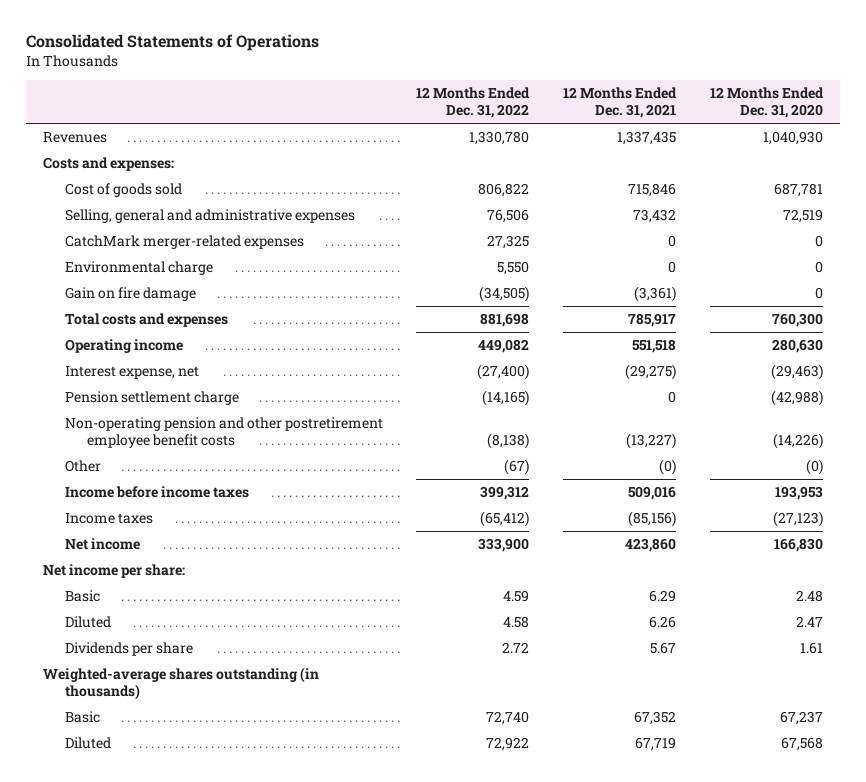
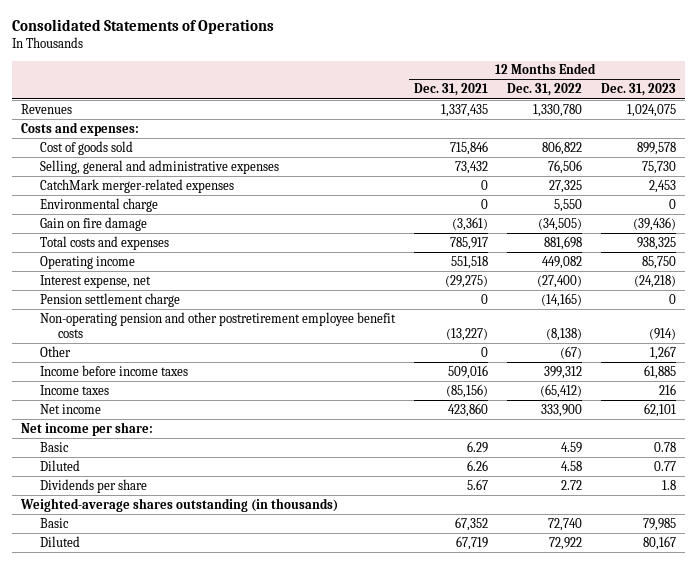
- | 12 Months Ended Dec. 31, 2022 | 12 Months Ended Dec. 31, 2021 | 12 Months Ended Dec. 31, 2020
+ | 12 Months Ended Dec. 31, 2021 | 12 Months Ended Dec. 31, 2022 | 12 Months Ended Dec. 31, 2023
- Other | (67) | (0) | (0)
+ Other | 0 | (67) | 1,267

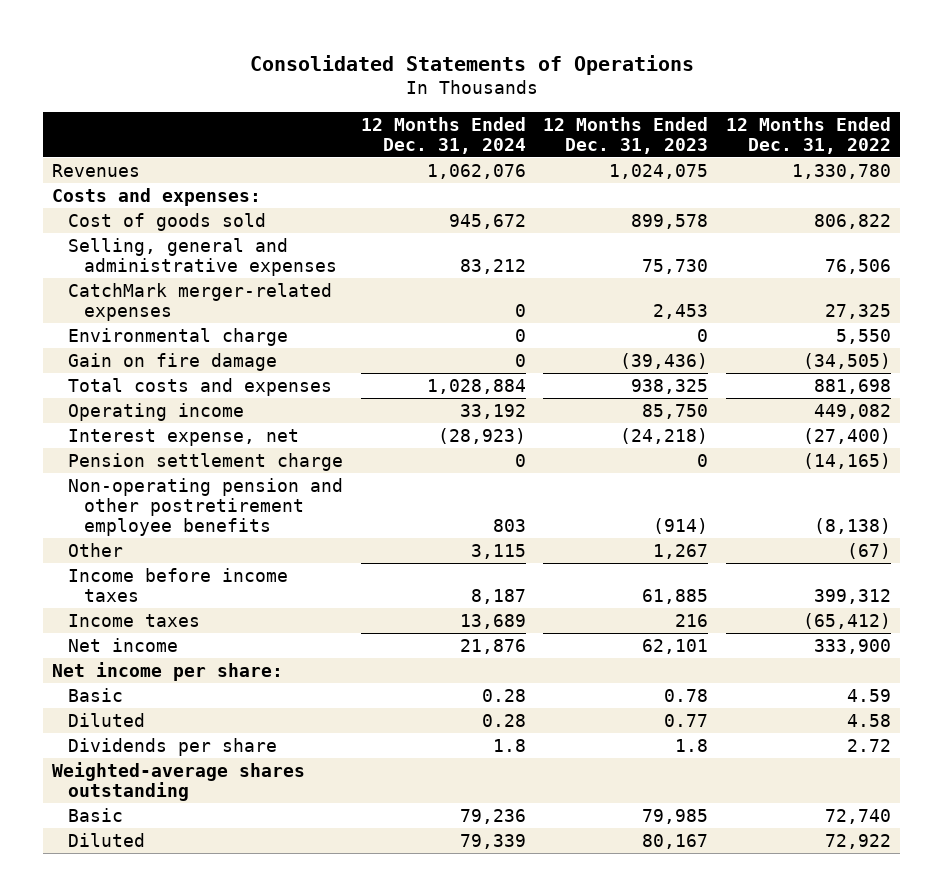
- | 12 Months Ended Dec. 31, 2021 | 12 Months Ended Dec. 31, 2022 | 12 Months Ended Dec. 31, 2023
+ | 12 Months Ended Dec. 31, 2024 | 12 Months Ended Dec. 31, 2023 | 12 Months Ended Dec. 31, 2022
- Non-operating pension and other postretirement employee benefit costs | (13,227) | (8,138) | (914)
+ Non-operating pension and other postretirement employee benefits | 803 | (914) | (8,138)
- Weighted-average shares outstanding (in thousands)
+ Weighted-average shares outstanding

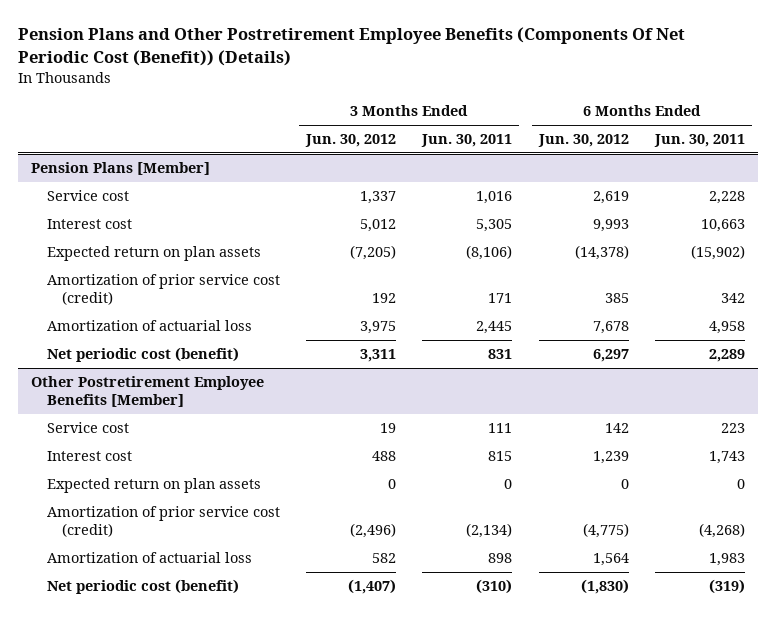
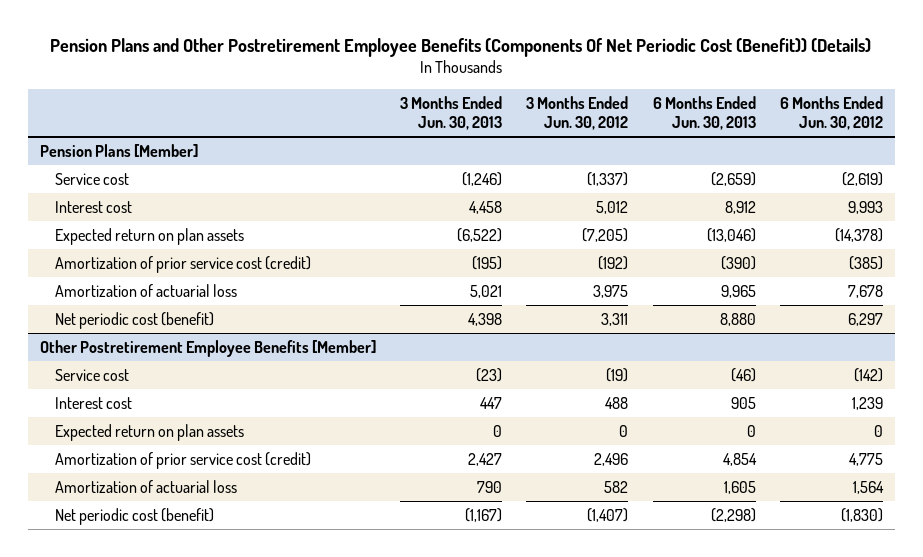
- | 3 Months Ended Jun. 30, 2012 | 3 Months Ended Jun. 30, 2011 | 6 Months Ended Jun. 30, 2012 | 6 Months Ended Jun. 30, 2011
+ | 3 Months Ended Jun. 30, 2013 | 3 Months Ended Jun. 30, 2012 | 6 Months Ended Jun. 30, 2013 | 6 Months Ended Jun. 30, 2012
@ Pension Plans [Member]
- Service cost | 1,337 | 1,016 | 2,619 | 2,228
+ Service cost | (1,246) | (1,337) | (2,659) | (2,619)
- Amortization of prior service cost (credit) | 192 | 171 | 385 | 342
+ Amortization of prior service cost (credit) | (195) | (192) | (390) | (385)
@ Other Postretirement Employee Benefits [Member]
- Service cost | 19 | 111 | 142 | 223
+ Service cost | (23) | (19) | (46) | (142)
- Amortization of prior service cost (credit) | (2,496) | (2,134) | (4,775) | (4,268)
+ Amortization of prior service cost (credit) | 2,427 | 2,496 | 4,854 | 4,775

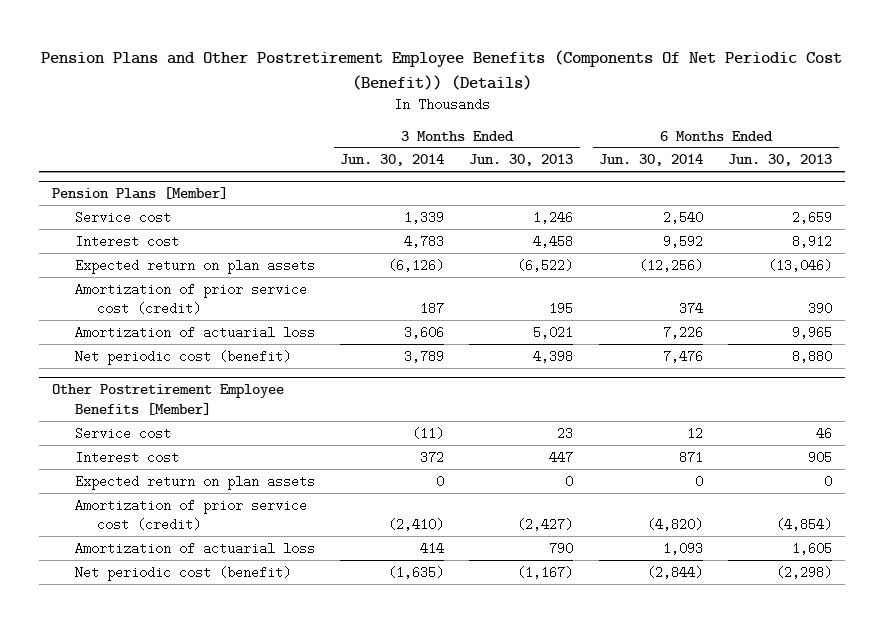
- | 3 Months Ended Jun. 30, 2013 | 3 Months Ended Jun. 30, 2012 | 6 Months Ended Jun. 30, 2013 | 6 Months Ended Jun. 30, 2012
+ | 3 Months Ended Jun. 30, 2014 | 3 Months Ended Jun. 30, 2013 | 6 Months Ended Jun. 30, 2014 | 6 Months Ended Jun. 30, 2013
@ Pension Plans [Member]
- Service cost | (1,246) | (1,337) | (2,659) | (2,619)
+ Service cost | 1,339 | 1,246 | 2,540 | 2,659
- Amortization of prior service cost (credit) | (195) | (192) | (390) | (385)
+ Amortization of prior service cost (credit) | 187 | 195 | 374 | 390
@ Other Postretirement Employee Benefits [Member]
- Service cost | (23) | (19) | (46) | (142)
+ Service cost | (11) | 23 | 12 | 46
- Amortization of prior service cost (credit) | 2,427 | 2,496 | 4,854 | 4,775
+ Amortization of prior service cost (credit) | (2,410) | (2,427) | (4,820) | (4,854)

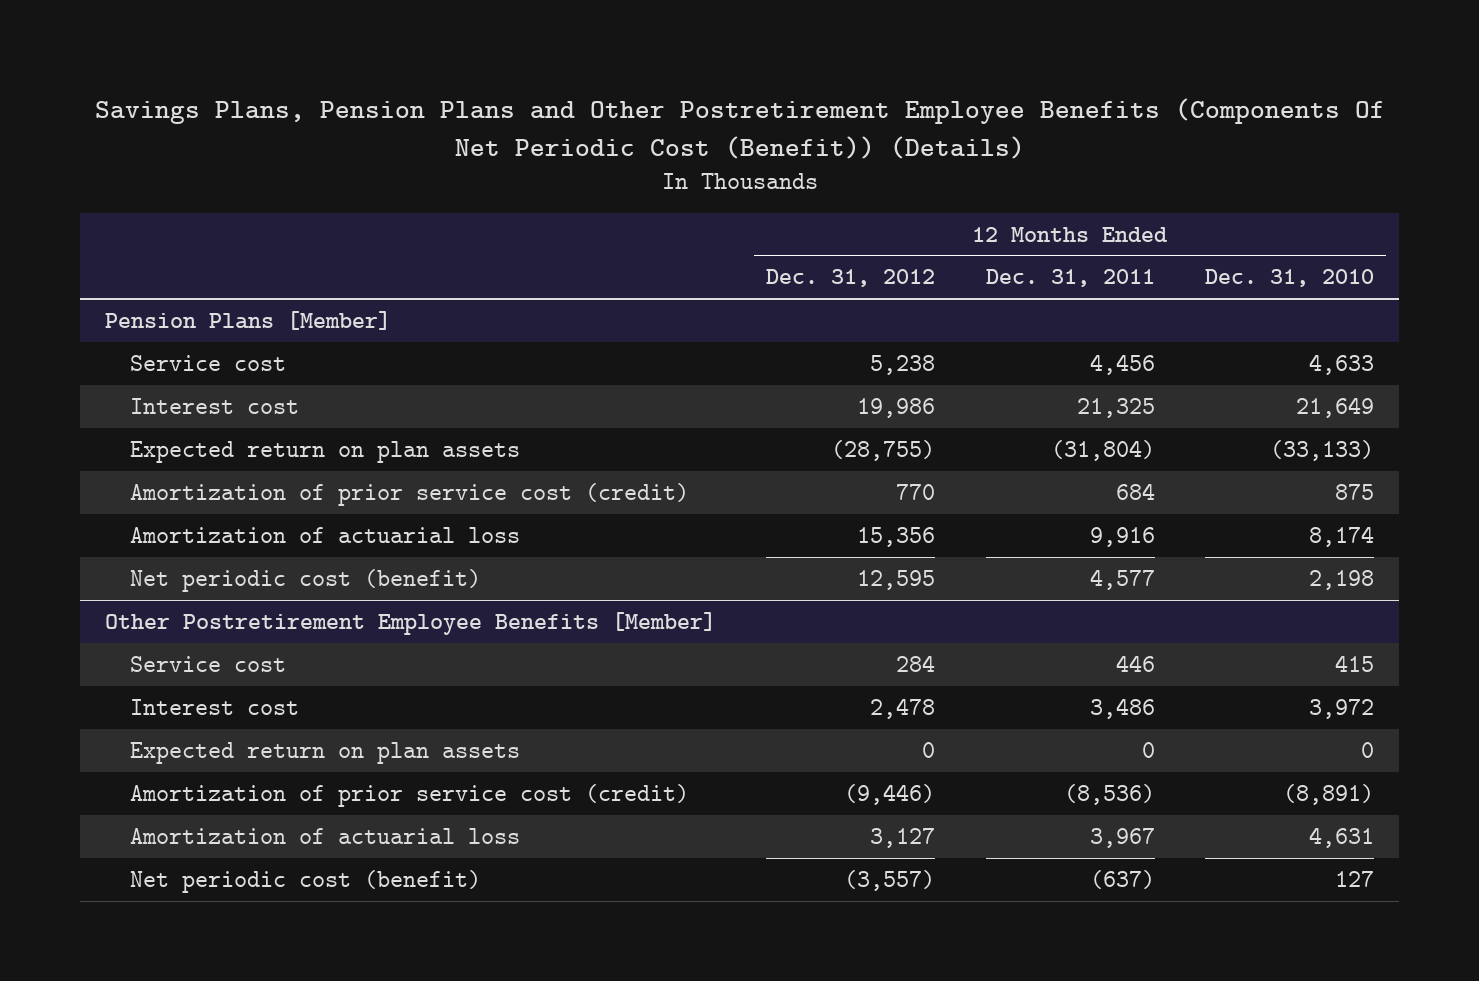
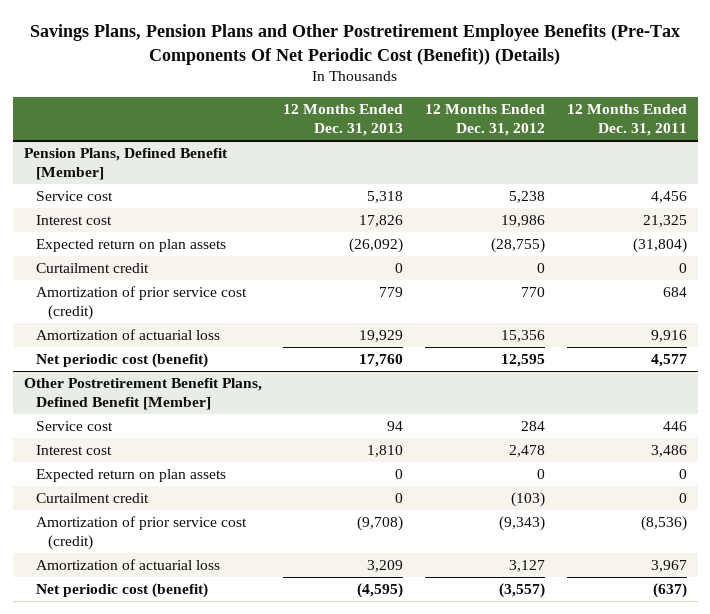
- Savings Plans, Pension Plans and Other Postretirement Employee Benefits (Components Of Net Periodic Cost (Benefit)) (Details)
+ Savings Plans, Pension Plans and Other Postretirement Employee Benefits (Pre-Tax Components Of Net Periodic Cost (Benefit)) (Details)
- | 12 Months Ended Dec. 31, 2012 | 12 Months Ended Dec. 31, 2011 | 12 Months Ended Dec. 31, 2010
+ | 12 Months Ended Dec. 31, 2013 | 12 Months Ended Dec. 31, 2012 | 12 Months Ended Dec. 31, 2011
- Pension Plans [Member]
+ Pension Plans, Defined Benefit [Member]
+ Curtailment credit | 0 | 0 | 0
- Other Postretirement Employee Benefits [Member]
+ Other Postretirement Benefit Plans, Defined Benefit [Member]
- Amortization of prior service cost (credit) | (9,446) | (8,536) | (8,891)
+ Curtailment credit | 0 | (103) | 0
+ Amortization of prior service cost (credit) | (9,708) | (9,343) | (8,536)

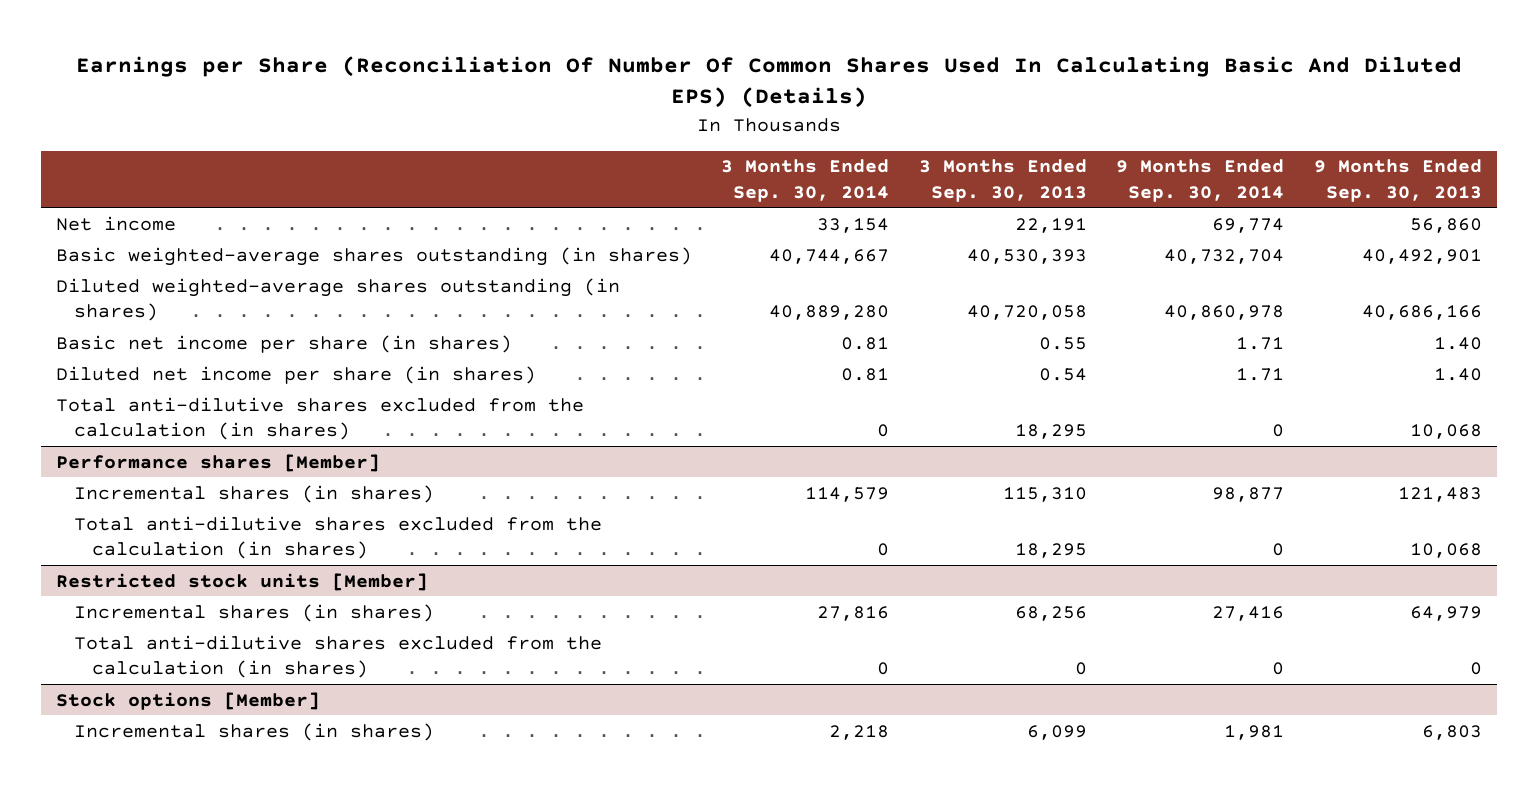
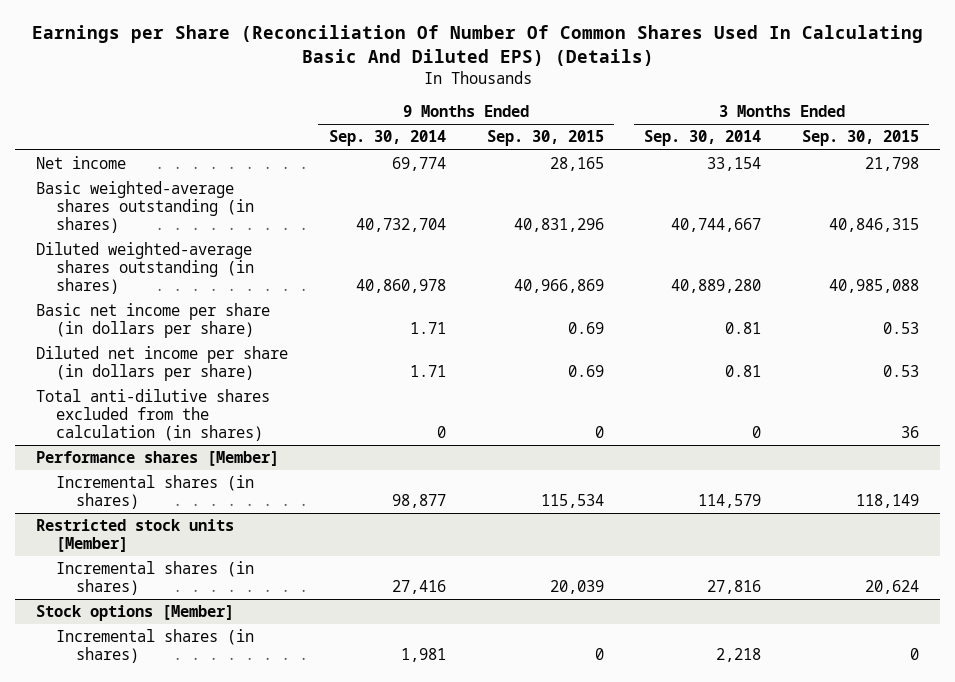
- | 3 Months Ended Sep. 30, 2014 | 3 Months Ended Sep. 30, 2013 | 9 Months Ended Sep. 30, 2014 | 9 Months Ended Sep. 30, 2013
+ | 9 Months Ended Sep. 30, 2014 | 9 Months Ended Sep. 30, 2015 | 3 Months Ended Sep. 30, 2014 | 3 Months Ended Sep. 30, 2015
- Basic net income per share (in shares) | 0.81 | 0.55 | 1.71 | 1.40
- Diluted net income per share (in shares) | 0.81 | 0.54 | 1.71 | 1.40
+ Basic net income per share (in dollars per share) | 1.71 | 0.69 | 0.81 | 0.53
+ Diluted net income per share (in dollars per share) | 1.71 | 0.69 | 0.81 | 0.53
@ Performance shares [Member]
- Total anti-dilutive shares excluded from the calculation (in shares) | 0 | 18,295 | 0 | 10,068
@ Restricted stock units [Member]
- Total anti-dilutive shares excluded from the calculation (in shares) | 0 | 0 | 0 | 0

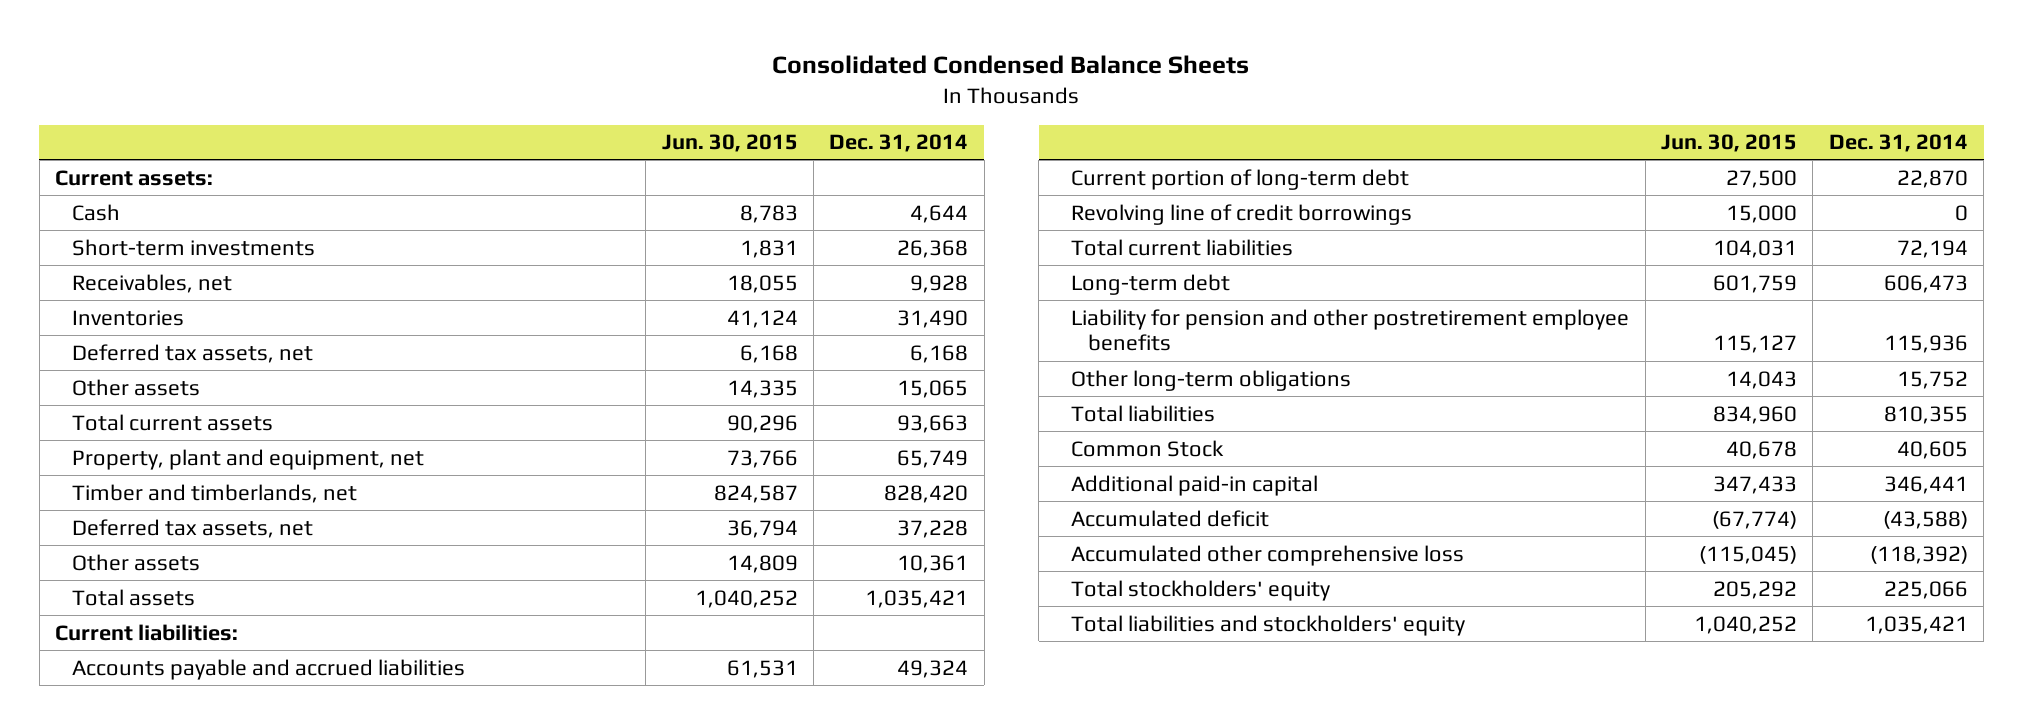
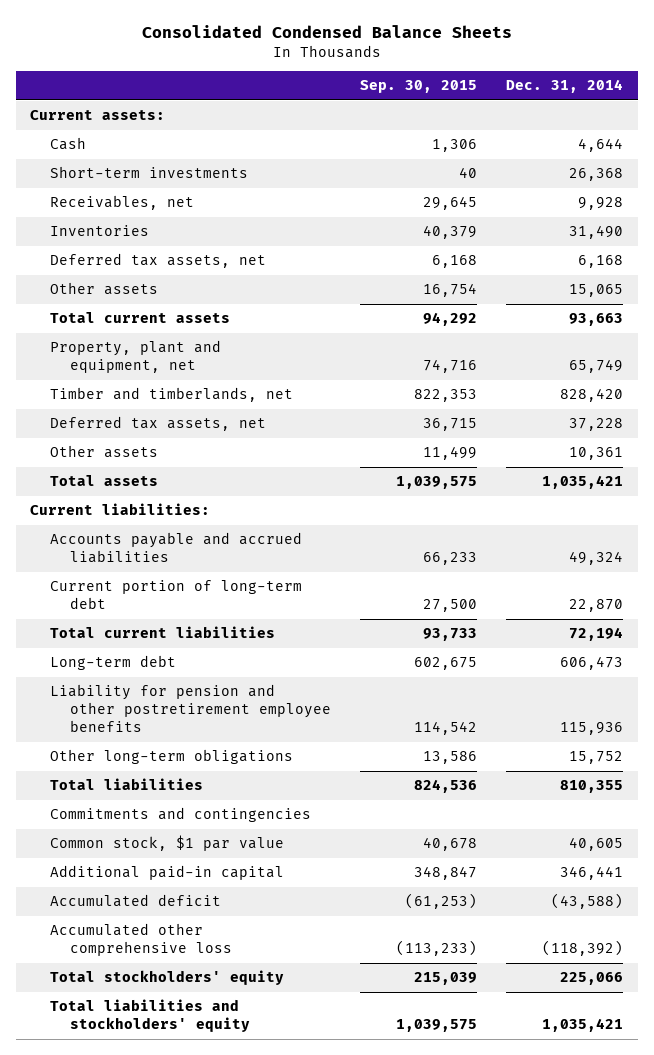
- | Jun. 30, 2015 | Dec. 31, 2014
+ | Sep. 30, 2015 | Dec. 31, 2014
- Revolving line of credit borrowings | 15,000 | 0
- Common Stock | 40,678 | 40,605
+ Commitments and contingencies
+ Common stock, $1 par value | 40,678 | 40,605

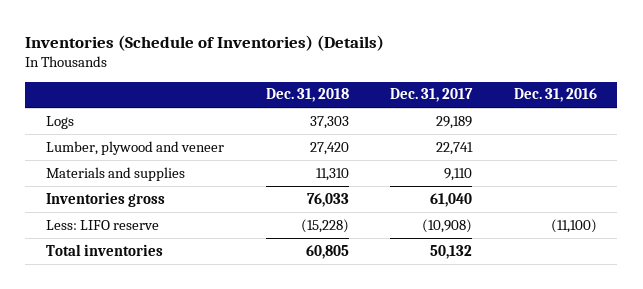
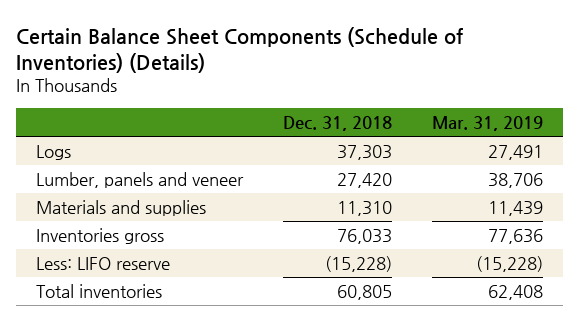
- Inventories (Schedule of Inventories) (Details)
+ Certain Balance Sheet Components (Schedule of Inventories) (Details)
- | Dec. 31, 2018 | Dec. 31, 2017 | Dec. 31, 2016
+ | Dec. 31, 2018 | Mar. 31, 2019
- Lumber, plywood and veneer | 27,420 | 22,741 |
+ Lumber, panels and veneer | 27,420 | 38,706

